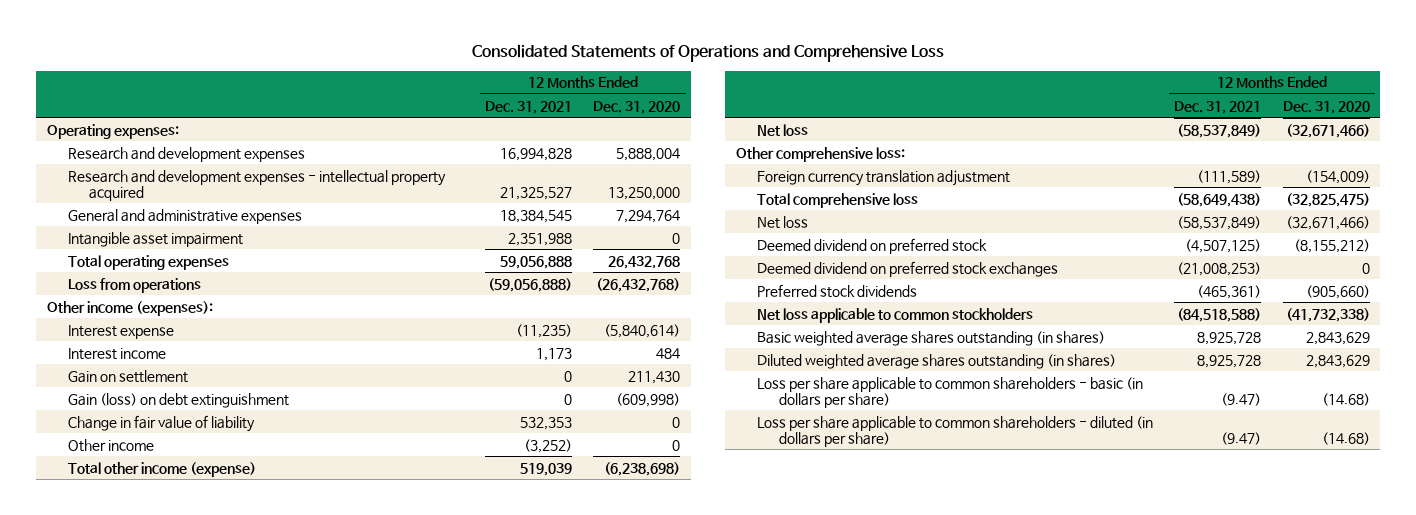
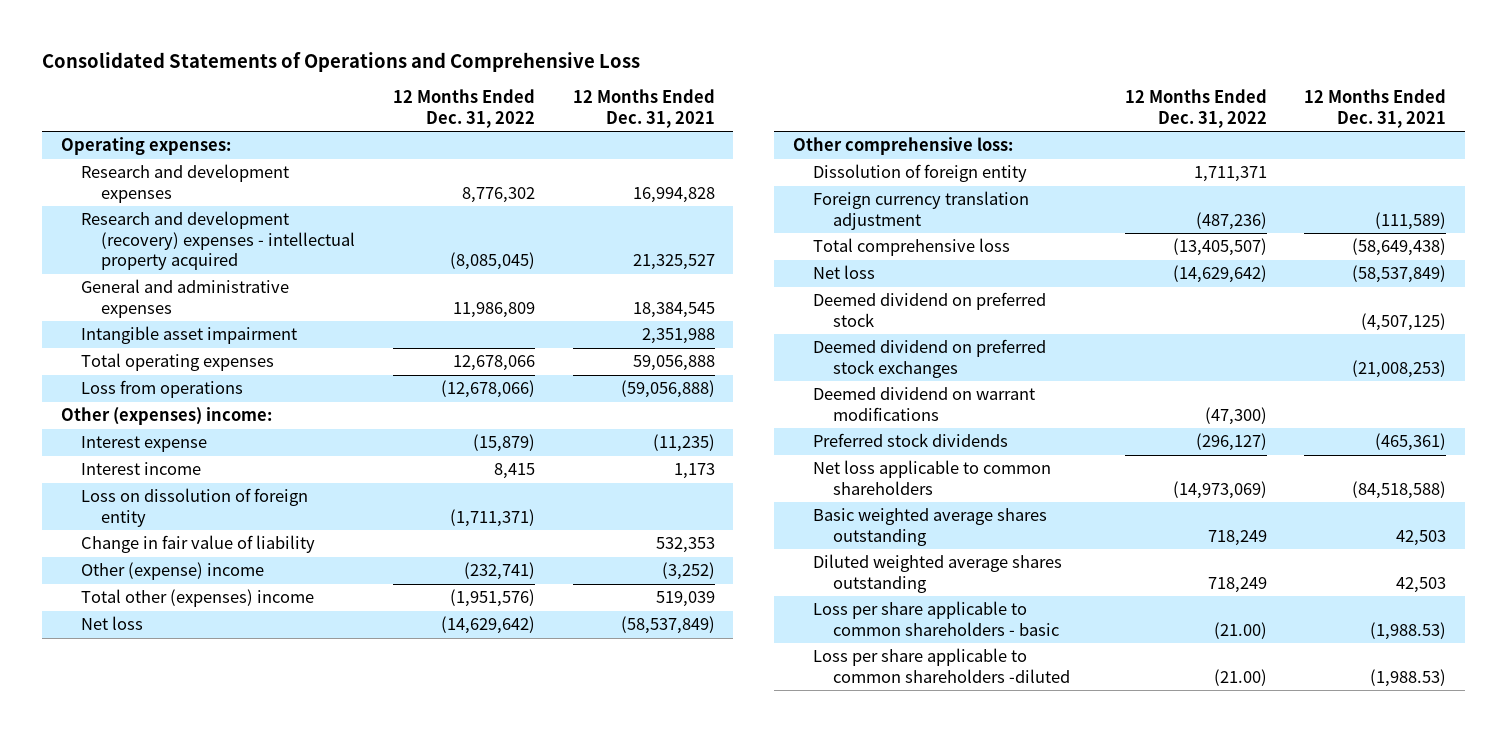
- | 12 Months Ended Dec. 31, 2021 | 12 Months Ended Dec. 31, 2020
+ | 12 Months Ended Dec. 31, 2022 | 12 Months Ended Dec. 31, 2021
- Research and development expenses - intellectual property acquired | 21,325,527 | 13,250,000
+ Research and development (recovery) expenses - intellectual property acquired | (8,085,045) | 21,325,527
- Other income (expenses):
+ Other (expenses) income:
- Gain on settlement | 0 | 211,430
- Gain (loss) on debt extinguishment | 0 | (609,998)
+ Loss on dissolution of foreign entity | (1,711,371) |
- Other income | (3,252) | 0
- Total other income (expense) | 519,039 | (6,238,698)
+ Other (expense) income | (232,741) | (3,252)
+ Total other (expenses) income | (1,951,576) | 519,039
+ Dissolution of foreign entity | 1,711,371 |
+ Deemed dividend on warrant modifications | (47,300) |
- Net loss applicable to common stockholders | (84,518,588) | (41,732,338)
- Basic weighted average shares outstanding (in shares) | 8,925,728 | 2,843,629
- Diluted weighted average shares outstanding (in shares) | 8,925,728 | 2,843,629
- Loss per share applicable to common shareholders - basic (in dollars per share) | (9.47) | (14.68)
- Loss per share applicable to common shareholders - diluted (in dollars per share) | (9.47) | (14.68)
+ Net loss applicable to common shareholders | (14,973,069) | (84,518,588)
+ Basic weighted average shares outstanding | 718,249 | 42,503
+ Diluted weighted average shares outstanding | 718,249 | 42,503
+ Loss per share applicable to common shareholders - basic | (21.00) | (1,988.53)
+ Loss per share applicable to common shareholders -diluted | (21.00) | (1,988.53)

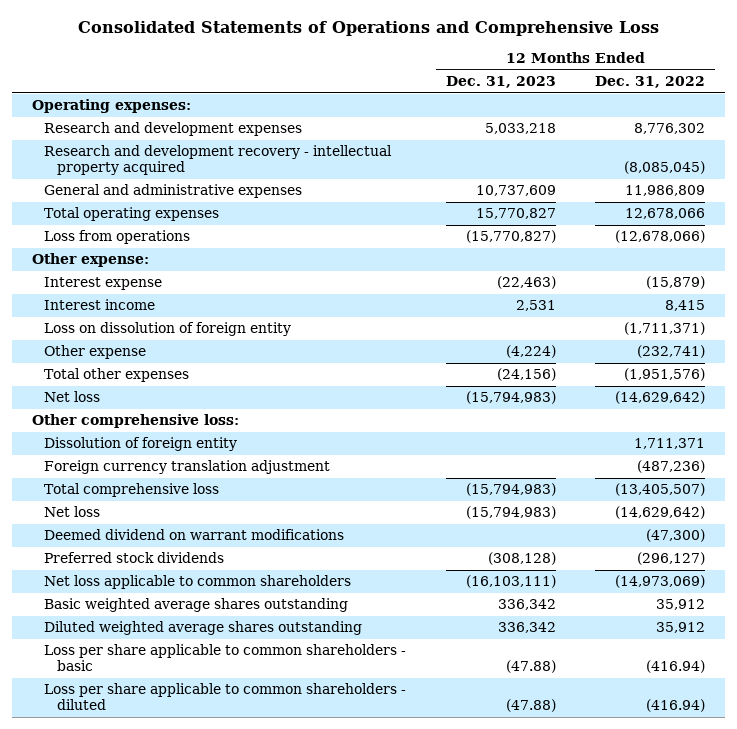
- | 12 Months Ended Dec. 31, 2022 | 12 Months Ended Dec. 31, 2021
+ | 12 Months Ended Dec. 31, 2023 | 12 Months Ended Dec. 31, 2022
- Research and development (recovery) expenses - intellectual property acquired | (8,085,045) | 21,325,527
+ Research and development recovery - intellectual property acquired | | (8,085,045)
- Intangible asset impairment | | 2,351,988
- Other (expenses) income:
+ Other expense:
- Change in fair value of liability | | 532,353
- Other (expense) income | (232,741) | (3,252)
- Total other (expenses) income | (1,951,576) | 519,039
+ Other expense | (4,224) | (232,741)
+ Total other expenses | (24,156) | (1,951,576)
- Deemed dividend on preferred stock | | (4,507,125)
- Deemed dividend on preferred stock exchanges | | (21,008,253)
- Basic weighted average shares outstanding | 718,249 | 42,503
- Diluted weighted average shares outstanding | 718,249 | 42,503
- Loss per share applicable to common shareholders - basic | (21.00) | (1,988.53)
- Loss per share applicable to common shareholders -diluted | (21.00) | (1,988.53)
+ Basic weighted average shares outstanding | 336,342 | 35,912
+ Diluted weighted average shares outstanding | 336,342 | 35,912
+ Loss per share applicable to common shareholders - basic | (47.88) | (416.94)
+ Loss per share applicable to common shareholders - diluted | (47.88) | (416.94)

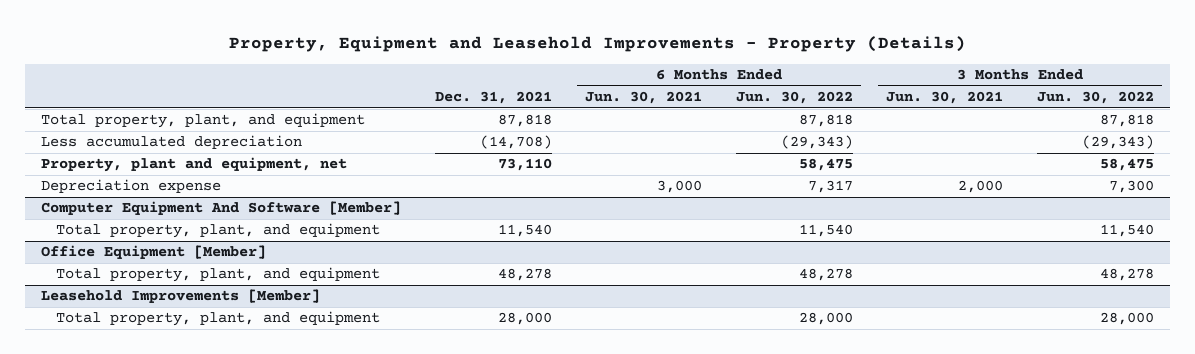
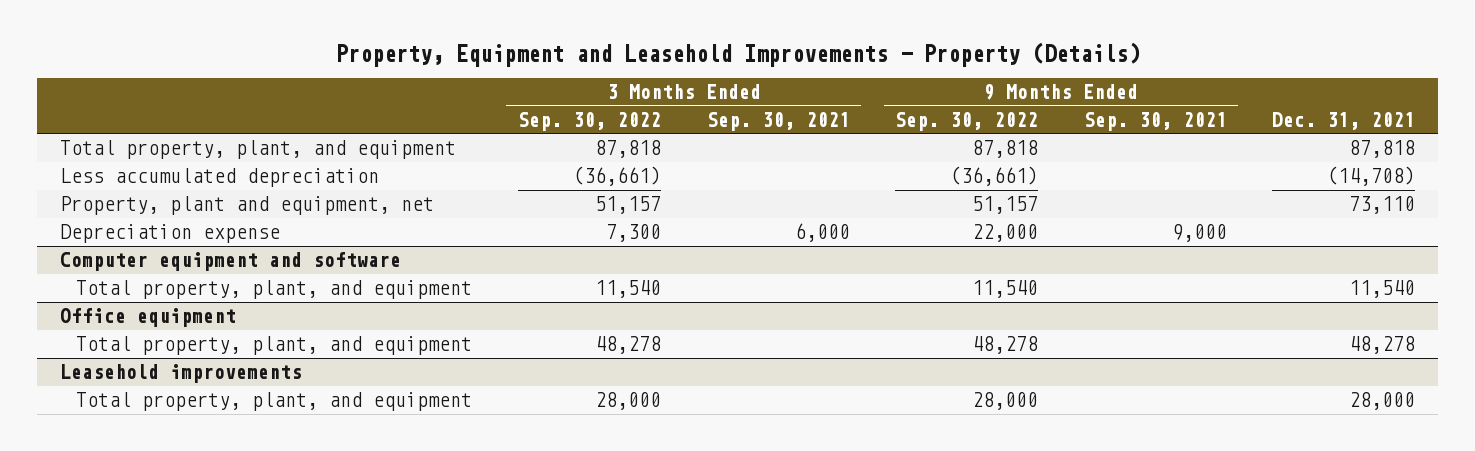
- | Dec. 31, 2021 | 6 Months Ended Jun. 30, 2021 | 6 Months Ended Jun. 30, 2022 | 3 Months Ended Jun. 30, 2021 | 3 Months Ended Jun. 30, 2022
+ | 3 Months Ended Sep. 30, 2022 | 3 Months Ended Sep. 30, 2021 | 9 Months Ended Sep. 30, 2022 | 9 Months Ended Sep. 30, 2021 | Dec. 31, 2021
- Computer Equipment And Software [Member]
+ Computer equipment and software
- Office Equipment [Member]
+ Office equipment
- Leasehold Improvements [Member]
+ Leasehold improvements

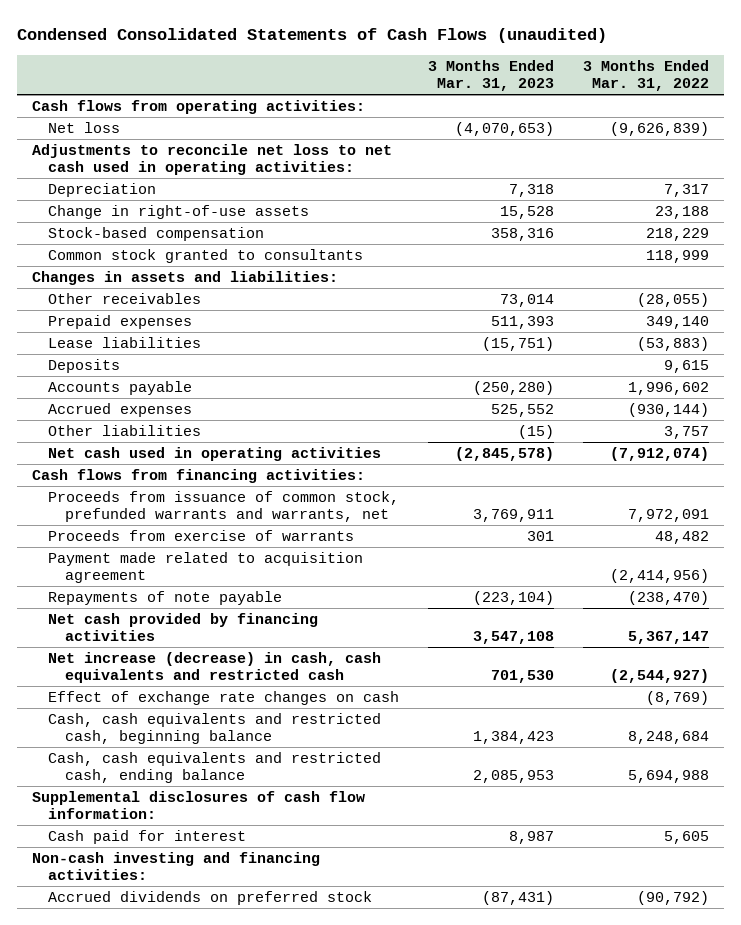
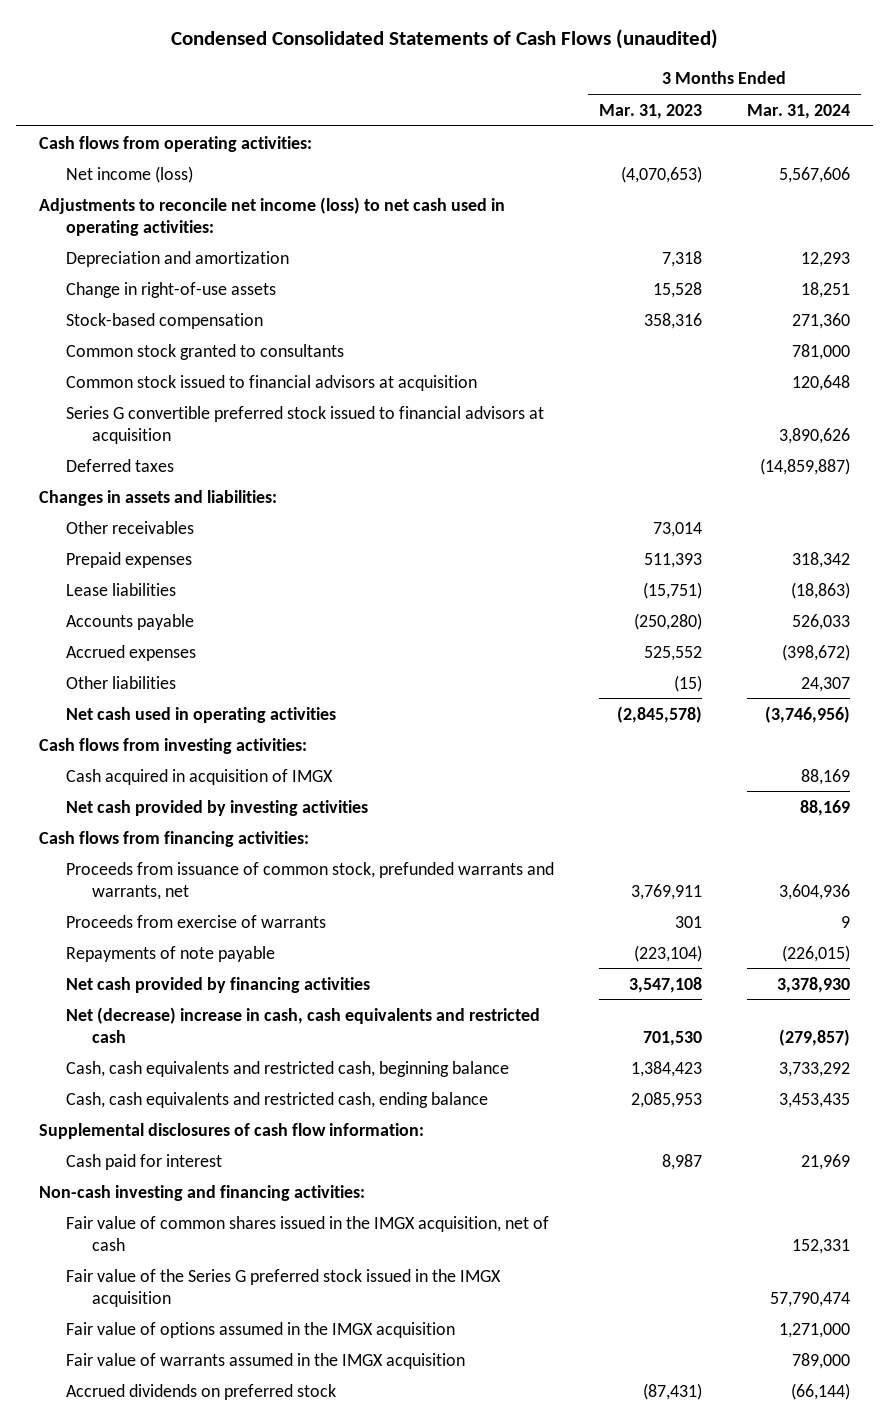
- | 3 Months Ended Mar. 31, 2023 | 3 Months Ended Mar. 31, 2022
+ | 3 Months Ended Mar. 31, 2023 | 3 Months Ended Mar. 31, 2024
- Net loss | (4,070,653) | (9,626,839)
- Adjustments to reconcile net loss to net cash used in operating activities:
- Depreciation | 7,318 | 7,317
+ Net income (loss) | (4,070,653) | 5,567,606
+ Adjustments to reconcile net income (loss) to net cash used in operating activities:
+ Depreciation and amortization | 7,318 | 12,293
+ Common stock issued to financial advisors at acquisition | | 120,648
+ Series G convertible preferred stock issued to financial advisors at acquisition | | 3,890,626
+ Deferred taxes | | (14,859,887)
- Deposits | | 9,615
+ Cash flows from investing activities:
+ Cash acquired in acquisition of IMGX | | 88,169
+ Net cash provided by investing activities | | 88,169
- Payment made related to acquisition agreement | | (2,414,956)
- Net increase (decrease) in cash, cash equivalents and restricted cash | 701,530 | (2,544,927)
- Effect of exchange rate changes on cash | | (8,769)
+ Net (decrease) increase in cash, cash equivalents and restricted cash | 701,530 | (279,857)
+ Fair value of common shares issued in the IMGX acquisition, net of cash | | 152,331
+ Fair value of the Series G preferred stock issued in the IMGX acquisition | | 57,790,474
+ Fair value of options assumed in the IMGX acquisition | | 1,271,000
+ Fair value of warrants assumed in the IMGX acquisition | | 789,000

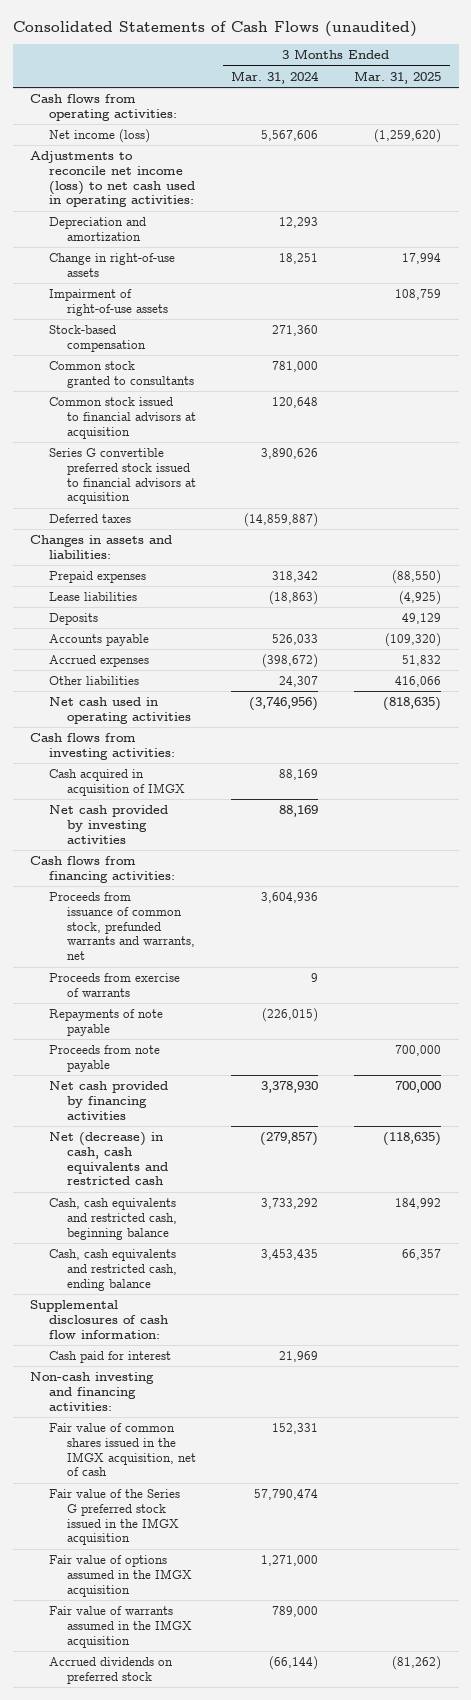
- Condensed Consolidated Statements of Cash Flows (unaudited)
+ Consolidated Statements of Cash Flows (unaudited)
- | 3 Months Ended Mar. 31, 2023 | 3 Months Ended Mar. 31, 2024
+ | 3 Months Ended Mar. 31, 2024 | 3 Months Ended Mar. 31, 2025
+ Impairment of right-of-use assets | | 108,759
- Other receivables | 73,014 |
+ Deposits | | 49,129
+ Proceeds from note payable | | 700,000
- Net (decrease) increase in cash, cash equivalents and restricted cash | 701,530 | (279,857)
+ Net (decrease) in cash, cash equivalents and restricted cash | (279,857) | (118,635)

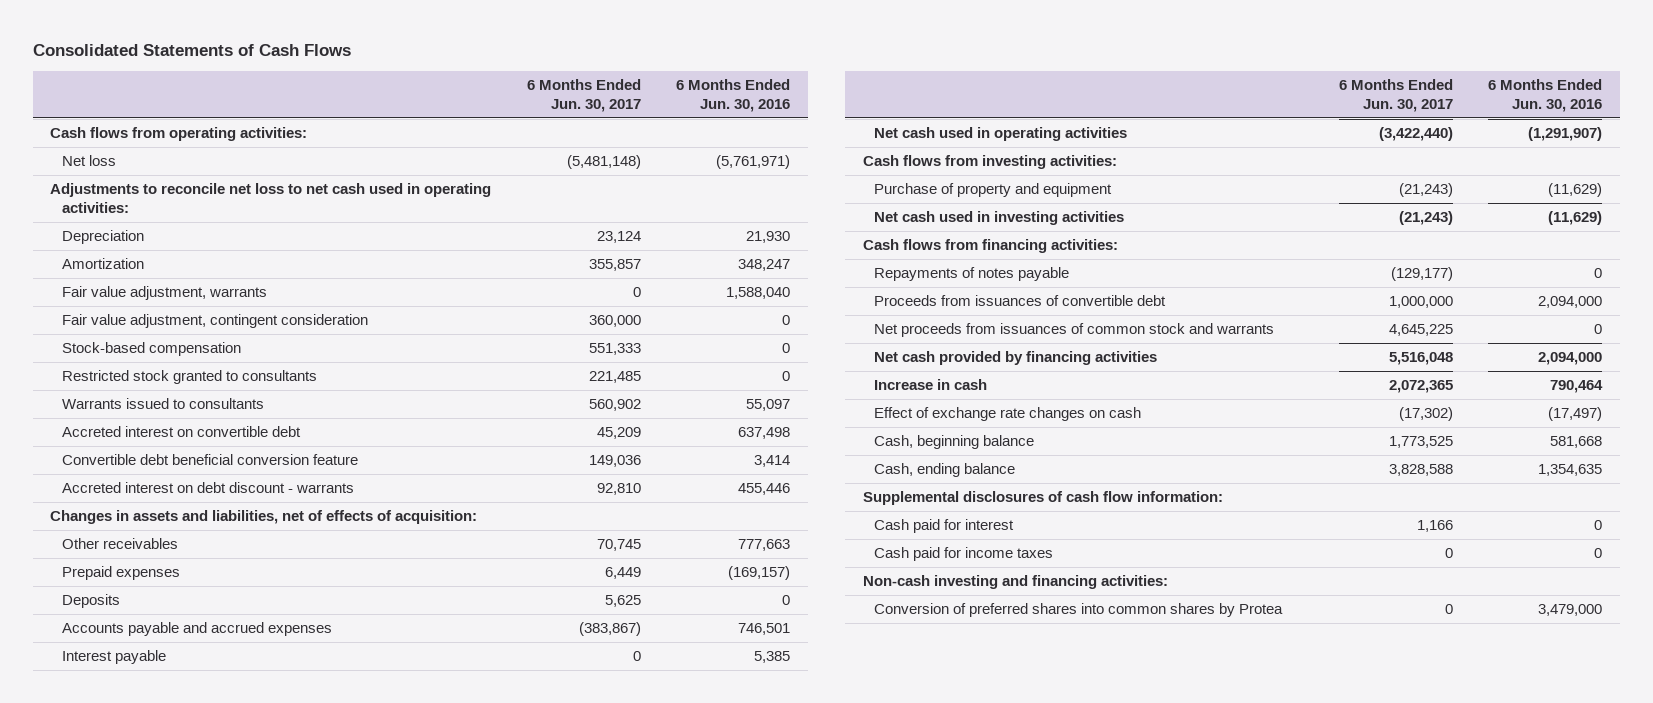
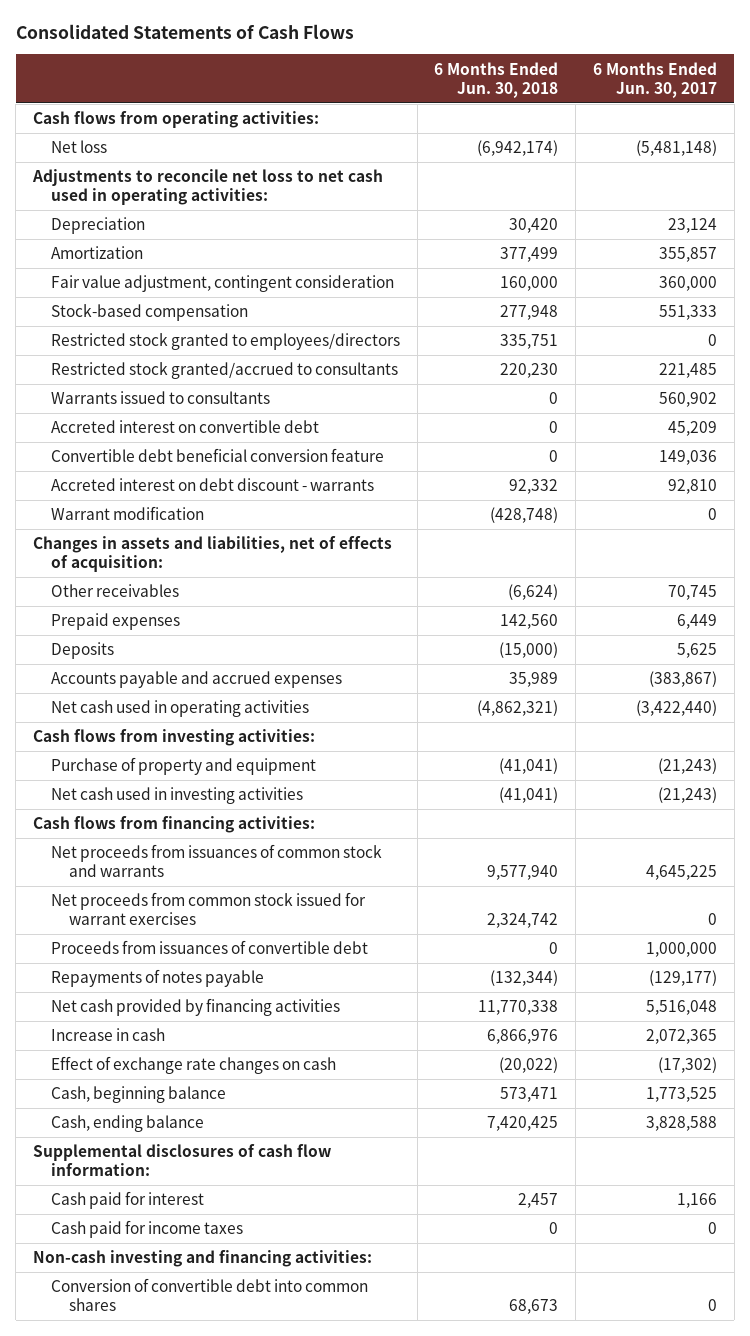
- | 6 Months Ended Jun. 30, 2017 | 6 Months Ended Jun. 30, 2016
+ | 6 Months Ended Jun. 30, 2018 | 6 Months Ended Jun. 30, 2017
- Fair value adjustment, warrants | 0 | 1,588,040
- Restricted stock granted to consultants | 221,485 | 0
+ Restricted stock granted to employees/directors | 335,751 | 0
+ Restricted stock granted/accrued to consultants | 220,230 | 221,485
+ Warrant modification | (428,748) | 0
- Interest payable | 0 | 5,385
+ Net proceeds from common stock issued for warrant exercises | 2,324,742 | 0
moved down: Proceeds from issuances of convertible debt | 0 | 1,000,000
moved down: Repayments of notes payable | (132,344) | (129,177)
- Conversion of preferred shares into common shares by Protea | 0 | 3,479,000
+ Conversion of convertible debt into common shares | 68,673 | 0

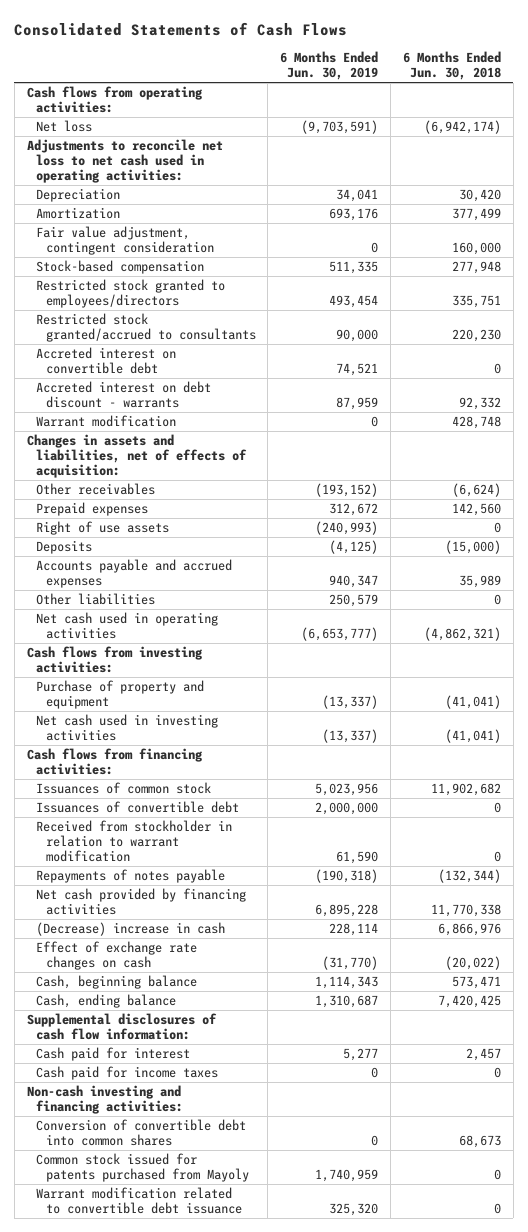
- | 6 Months Ended Jun. 30, 2018 | 6 Months Ended Jun. 30, 2017
+ | 6 Months Ended Jun. 30, 2019 | 6 Months Ended Jun. 30, 2018
- Warrants issued to consultants | 0 | 560,902
- Convertible debt beneficial conversion feature | 0 | 149,036
- Warrant modification | (428,748) | 0
+ Warrant modification | 0 | 428,748
+ Right of use assets | (240,993) | 0
+ Other liabilities | 250,579 | 0
- Net proceeds from issuances of common stock and warrants | 9,577,940 | 4,645,225
- Net proceeds from common stock issued for warrant exercises | 2,324,742 | 0
- Proceeds from issuances of convertible debt | 0 | 1,000,000
+ Issuances of common stock | 5,023,956 | 11,902,682
+ Issuances of convertible debt | 2,000,000 | 0
+ Received from stockholder in relation to warrant modification | 61,590 | 0
- Increase in cash | 6,866,976 | 2,072,365
+ (Decrease) increase in cash | 228,114 | 6,866,976
+ Common stock issued for patents purchased from Mayoly | 1,740,959 | 0
+ Warrant modification related to convertible debt issuance | 325,320 | 0

